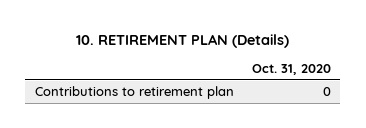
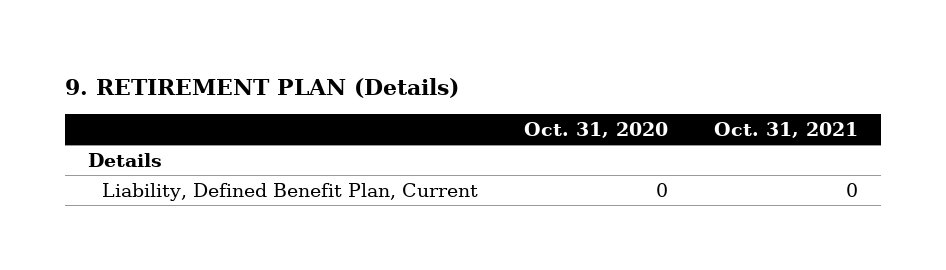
- 10. RETIREMENT PLAN (Details)
+ 9. RETIREMENT PLAN (Details)
- | Oct. 31, 2020
+ | Oct. 31, 2020 | Oct. 31, 2021
- Contributions to retirement plan | 0
+ Details
+ Liability, Defined Benefit Plan, Current | 0 | 0

